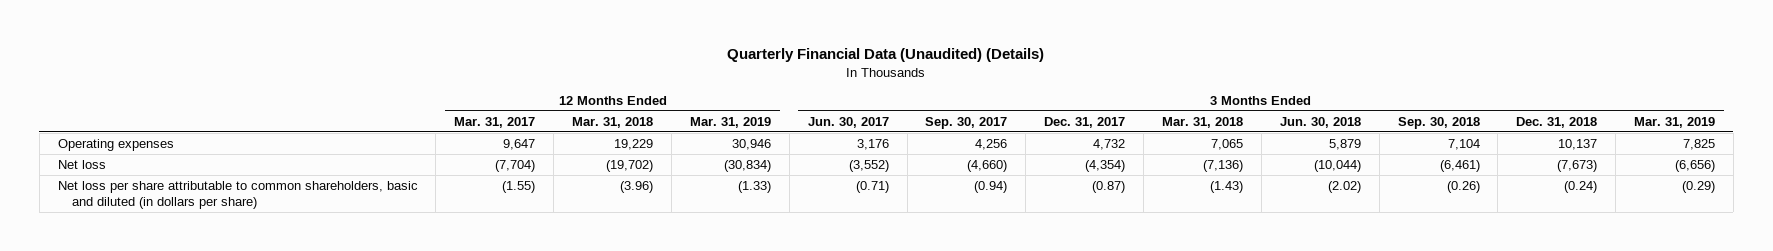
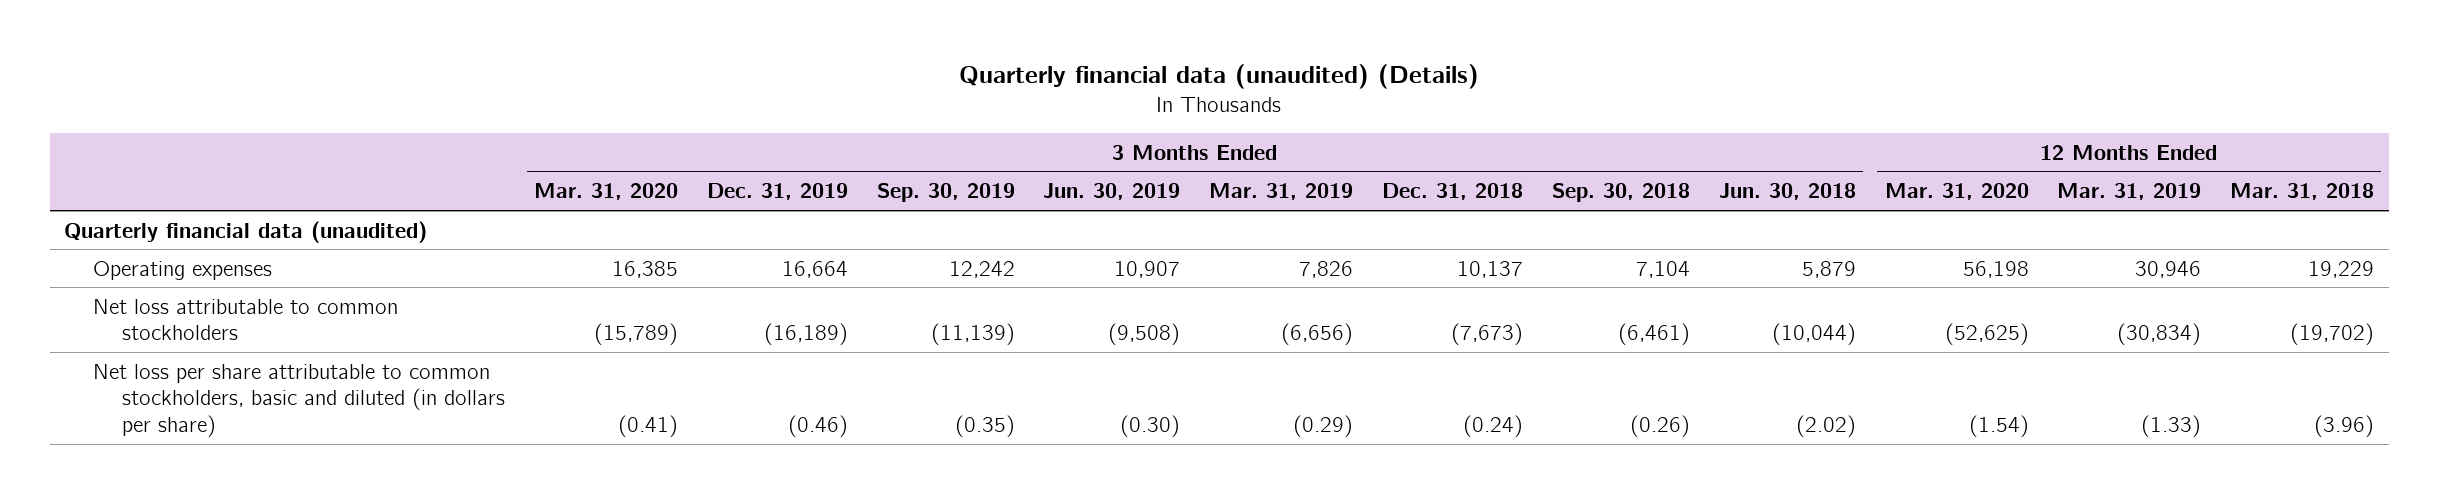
- Quarterly Financial Data (Unaudited) (Details)
+ Quarterly financial data (unaudited) (Details)
- | 12 Months Ended Mar. 31, 2017 | 12 Months Ended Mar. 31, 2018 | 12 Months Ended Mar. 31, 2019 | 3 Months Ended Jun. 30, 2017 | 3 Months Ended Sep. 30, 2017 | 3 Months Ended Dec. 31, 2017 | 3 Months Ended Mar. 31, 2018 | 3 Months Ended Jun. 30, 2018 | 3 Months Ended Sep. 30, 2018 | 3 Months Ended Dec. 31, 2018 | 3 Months Ended Mar. 31, 2019
+ | 3 Months Ended Mar. 31, 2020 | 3 Months Ended Dec. 31, 2019 | 3 Months Ended Sep. 30, 2019 | 3 Months Ended Jun. 30, 2019 | 3 Months Ended Mar. 31, 2019 | 3 Months Ended Dec. 31, 2018 | 3 Months Ended Sep. 30, 2018 | 3 Months Ended Jun. 30, 2018 | 12 Months Ended Mar. 31, 2020 | 12 Months Ended Mar. 31, 2019 | 12 Months Ended Mar. 31, 2018
- Operating expenses | 9,647 | 19,229 | 30,946 | 3,176 | 4,256 | 4,732 | 7,065 | 5,879 | 7,104 | 10,137 | 7,825
- Net loss | (7,704) | (19,702) | (30,834) | (3,552) | (4,660) | (4,354) | (7,136) | (10,044) | (6,461) | (7,673) | (6,656)
- Net loss per share attributable to common shareholders, basic and diluted (in dollars per share) | (1.55) | (3.96) | (1.33) | (0.71) | (0.94) | (0.87) | (1.43) | (2.02) | (0.26) | (0.24) | (0.29)
+ Quarterly financial data (unaudited)
+ Operating expenses | 16,385 | 16,664 | 12,242 | 10,907 | 7,826 | 10,137 | 7,104 | 5,879 | 56,198 | 30,946 | 19,229
+ Net loss attributable to common stockholders | (15,789) | (16,189) | (11,139) | (9,508) | (6,656) | (7,673) | (6,461) | (10,044) | (52,625) | (30,834) | (19,702)
+ Net loss per share attributable to common stockholders, basic and diluted (in dollars per share) | (0.41) | (0.46) | (0.35) | (0.30) | (0.29) | (0.24) | (0.26) | (2.02) | (1.54) | (1.33) | (3.96)

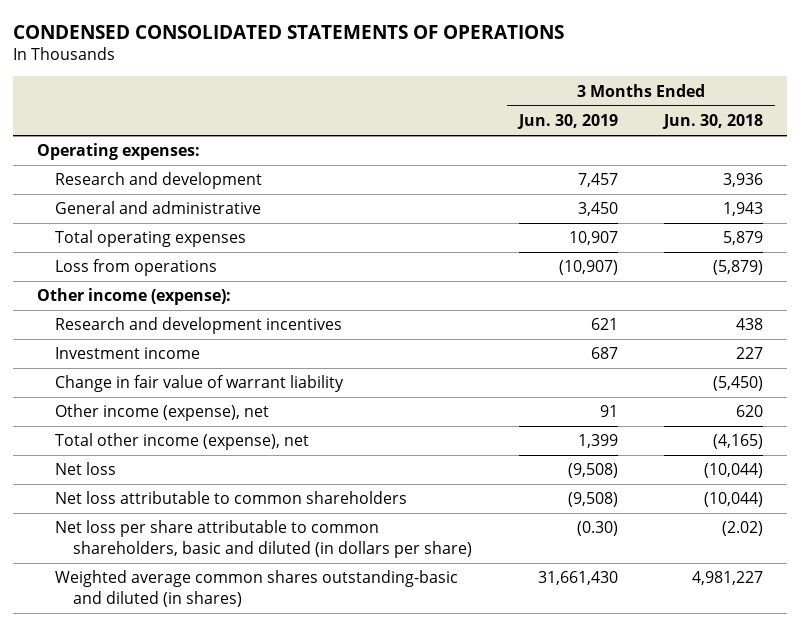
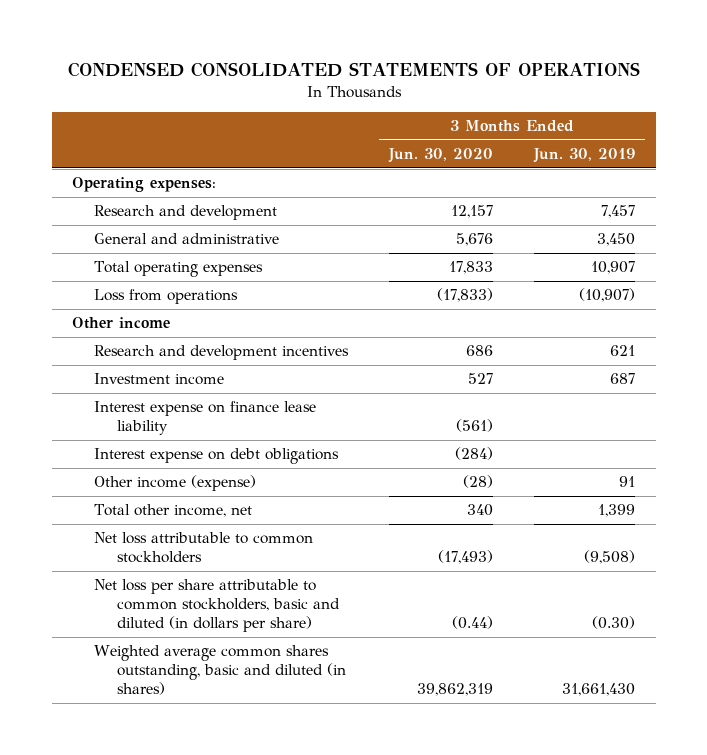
- | 3 Months Ended Jun. 30, 2019 | 3 Months Ended Jun. 30, 2018
+ | 3 Months Ended Jun. 30, 2020 | 3 Months Ended Jun. 30, 2019
- Other income (expense):
+ Other income
- Change in fair value of warrant liability | | (5,450)
- Other income (expense), net | 91 | 620
- Total other income (expense), net | 1,399 | (4,165)
- Net loss | (9,508) | (10,044)
- Net loss attributable to common shareholders | (9,508) | (10,044)
- Net loss per share attributable to common shareholders, basic and diluted (in dollars per share) | (0.30) | (2.02)
- Weighted average common shares outstanding-basic and diluted (in shares) | 31,661,430 | 4,981,227
+ Interest expense on finance lease liability | (561) |
+ Interest expense on debt obligations | (284) |
+ Other income (expense) | (28) | 91
+ Total other income, net | 340 | 1,399
+ Net loss attributable to common stockholders | (17,493) | (9,508)
+ Net loss per share attributable to common stockholders, basic and diluted (in dollars per share) | (0.44) | (0.30)
+ Weighted average common shares outstanding, basic and diluted (in shares) | 39,862,319 | 31,661,430

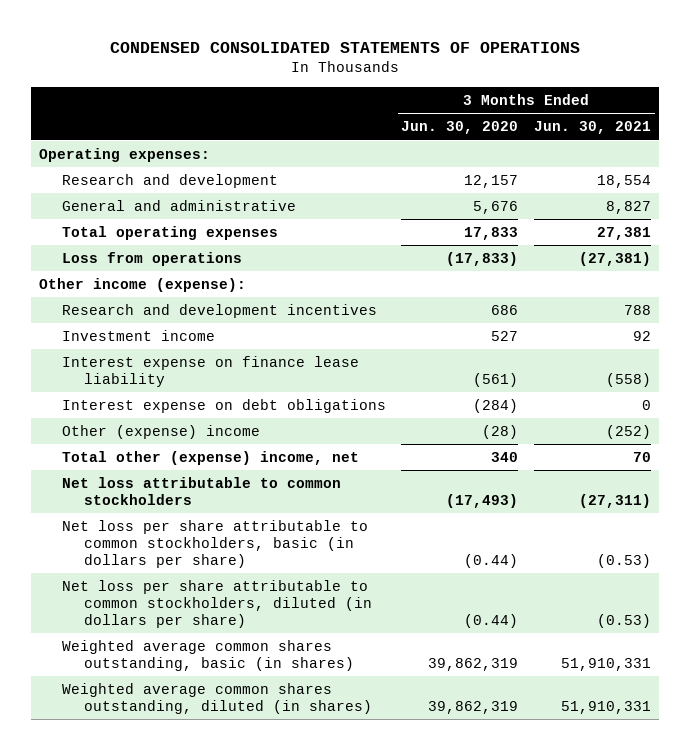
- | 3 Months Ended Jun. 30, 2020 | 3 Months Ended Jun. 30, 2019
+ | 3 Months Ended Jun. 30, 2020 | 3 Months Ended Jun. 30, 2021
- Other income
+ Other income (expense):
- Other income (expense) | (28) | 91
- Total other income, net | 340 | 1,399
+ Other (expense) income | (28) | (252)
+ Total other (expense) income, net | 340 | 70
- Net loss per share attributable to common stockholders, basic and diluted (in dollars per share) | (0.44) | (0.30)
- Weighted average common shares outstanding, basic and diluted (in shares) | 39,862,319 | 31,661,430
+ Net loss per share attributable to common stockholders, basic (in dollars per share) | (0.44) | (0.53)
+ Net loss per share attributable to common stockholders, diluted (in dollars per share) | (0.44) | (0.53)
+ Weighted average common shares outstanding, basic (in shares) | 39,862,319 | 51,910,331
+ Weighted average common shares outstanding, diluted (in shares) | 39,862,319 | 51,910,331

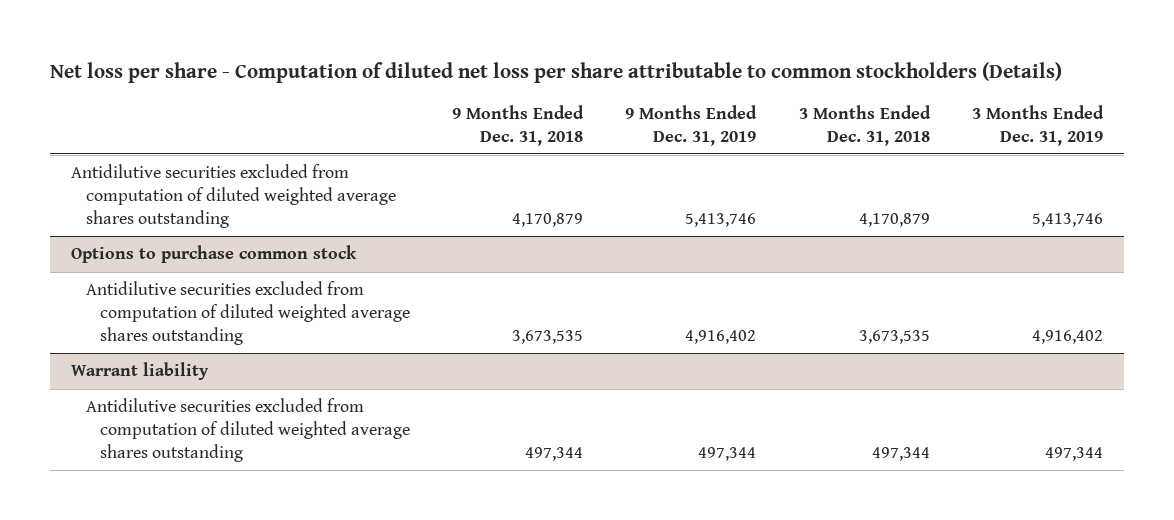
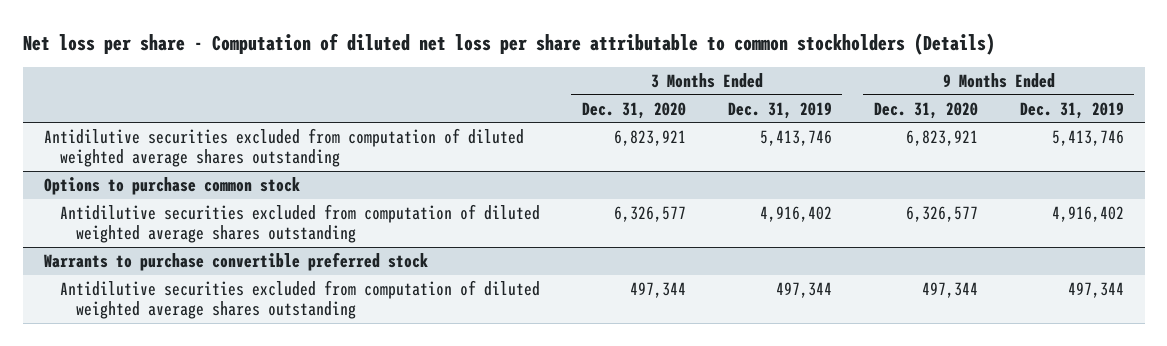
- | 9 Months Ended Dec. 31, 2018 | 9 Months Ended Dec. 31, 2019 | 3 Months Ended Dec. 31, 2018 | 3 Months Ended Dec. 31, 2019
+ | 3 Months Ended Dec. 31, 2020 | 3 Months Ended Dec. 31, 2019 | 9 Months Ended Dec. 31, 2020 | 9 Months Ended Dec. 31, 2019
- Warrant liability
+ Warrants to purchase convertible preferred stock

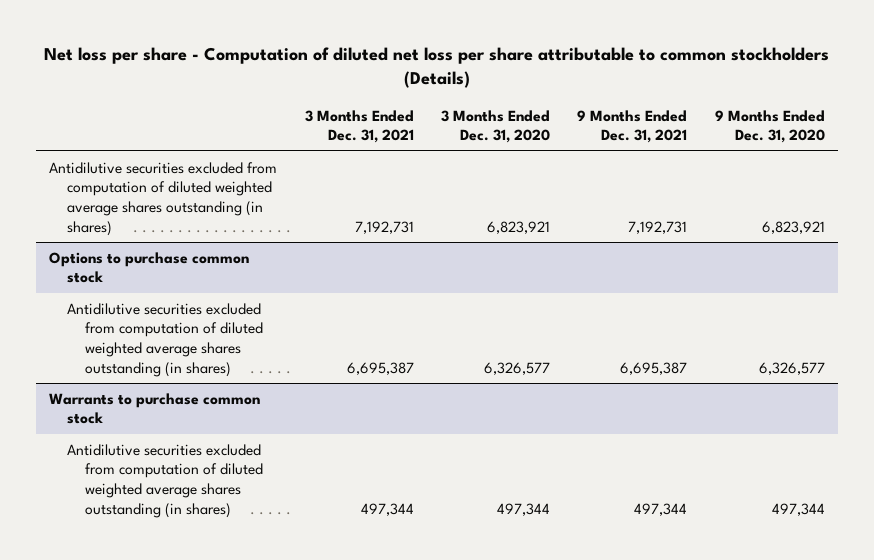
- | 3 Months Ended Dec. 31, 2020 | 3 Months Ended Dec. 31, 2019 | 9 Months Ended Dec. 31, 2020 | 9 Months Ended Dec. 31, 2019
+ | 3 Months Ended Dec. 31, 2021 | 3 Months Ended Dec. 31, 2020 | 9 Months Ended Dec. 31, 2021 | 9 Months Ended Dec. 31, 2020
- Antidilutive securities excluded from computation of diluted weighted average shares outstanding | 6,823,921 | 5,413,746 | 6,823,921 | 5,413,746
+ Antidilutive securities excluded from computation of diluted weighted average shares outstanding (in shares) | 7,192,731 | 6,823,921 | 7,192,731 | 6,823,921
@ Options to purchase common stock
- Antidilutive securities excluded from computation of diluted weighted average shares outstanding | 6,326,577 | 4,916,402 | 6,326,577 | 4,916,402
- Warrants to purchase convertible preferred stock
- Antidilutive securities excluded from computation of diluted weighted average shares outstanding | 497,344 | 497,344 | 497,344 | 497,344
@ Options to purchase common stock
+ Antidilutive securities excluded from computation of diluted weighted average shares outstanding (in shares) | 6,695,387 | 6,326,577 | 6,695,387 | 6,326,577
+ Warrants to purchase common stock
+ Antidilutive securities excluded from computation of diluted weighted average shares outstanding (in shares) | 497,344 | 497,344 | 497,344 | 497,344

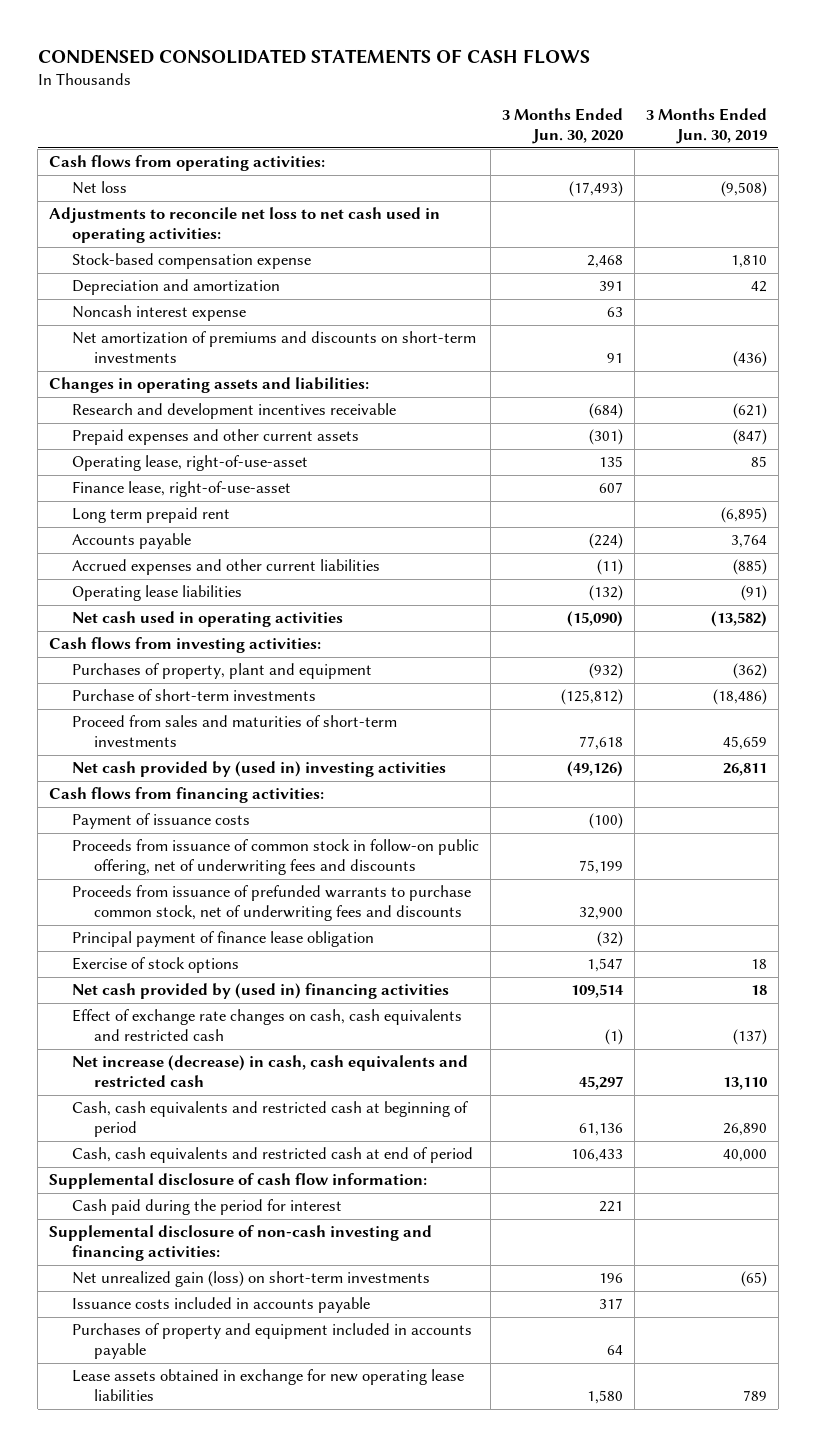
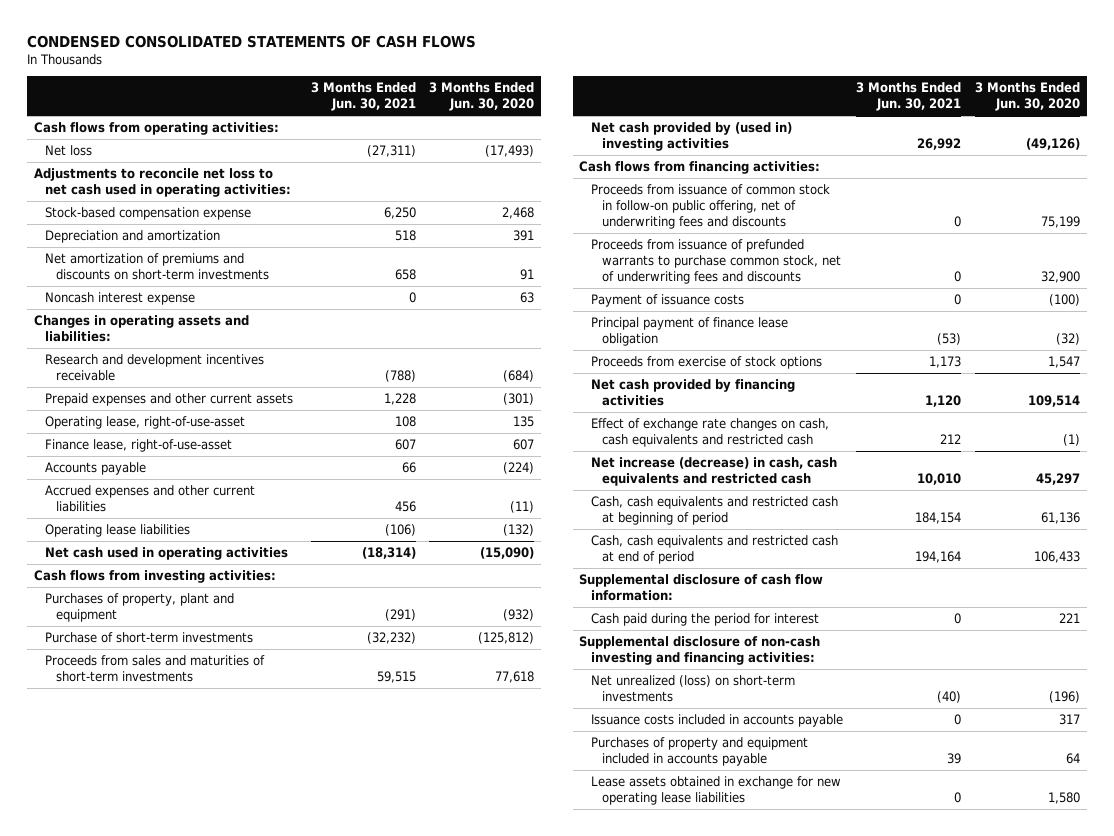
- | 3 Months Ended Jun. 30, 2020 | 3 Months Ended Jun. 30, 2019
+ | 3 Months Ended Jun. 30, 2021 | 3 Months Ended Jun. 30, 2020
moved down: Noncash interest expense | 0 | 63
- Long term prepaid rent | | (6,895)
- Proceed from sales and maturities of short-term investments | 77,618 | 45,659
+ Proceeds from sales and maturities of short-term investments | 59,515 | 77,618
moved down: Payment of issuance costs | 0 | (100)
- Exercise of stock options | 1,547 | 18
- Net cash provided by (used in) financing activities | 109,514 | 18
+ Proceeds from exercise of stock options | 1,173 | 1,547
+ Net cash provided by financing activities | 1,120 | 109,514
- Net unrealized gain (loss) on short-term investments | 196 | (65)
+ Net unrealized (loss) on short-term investments | (40) | (196)

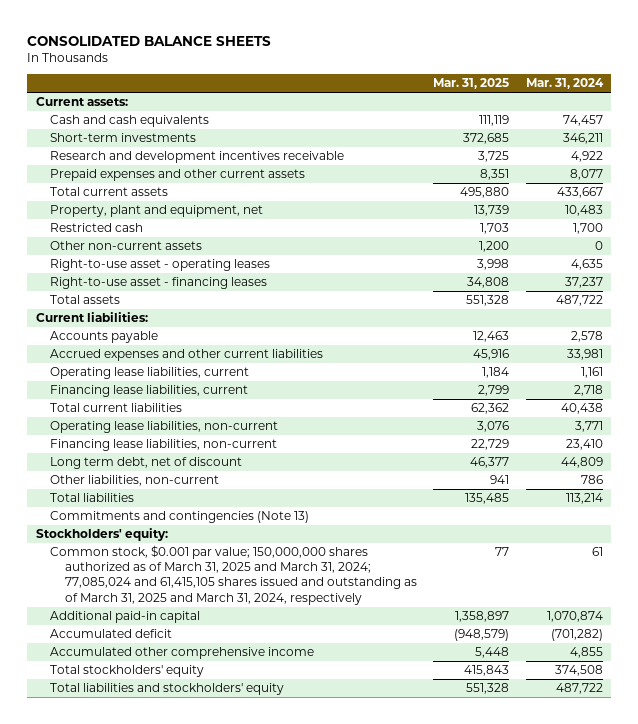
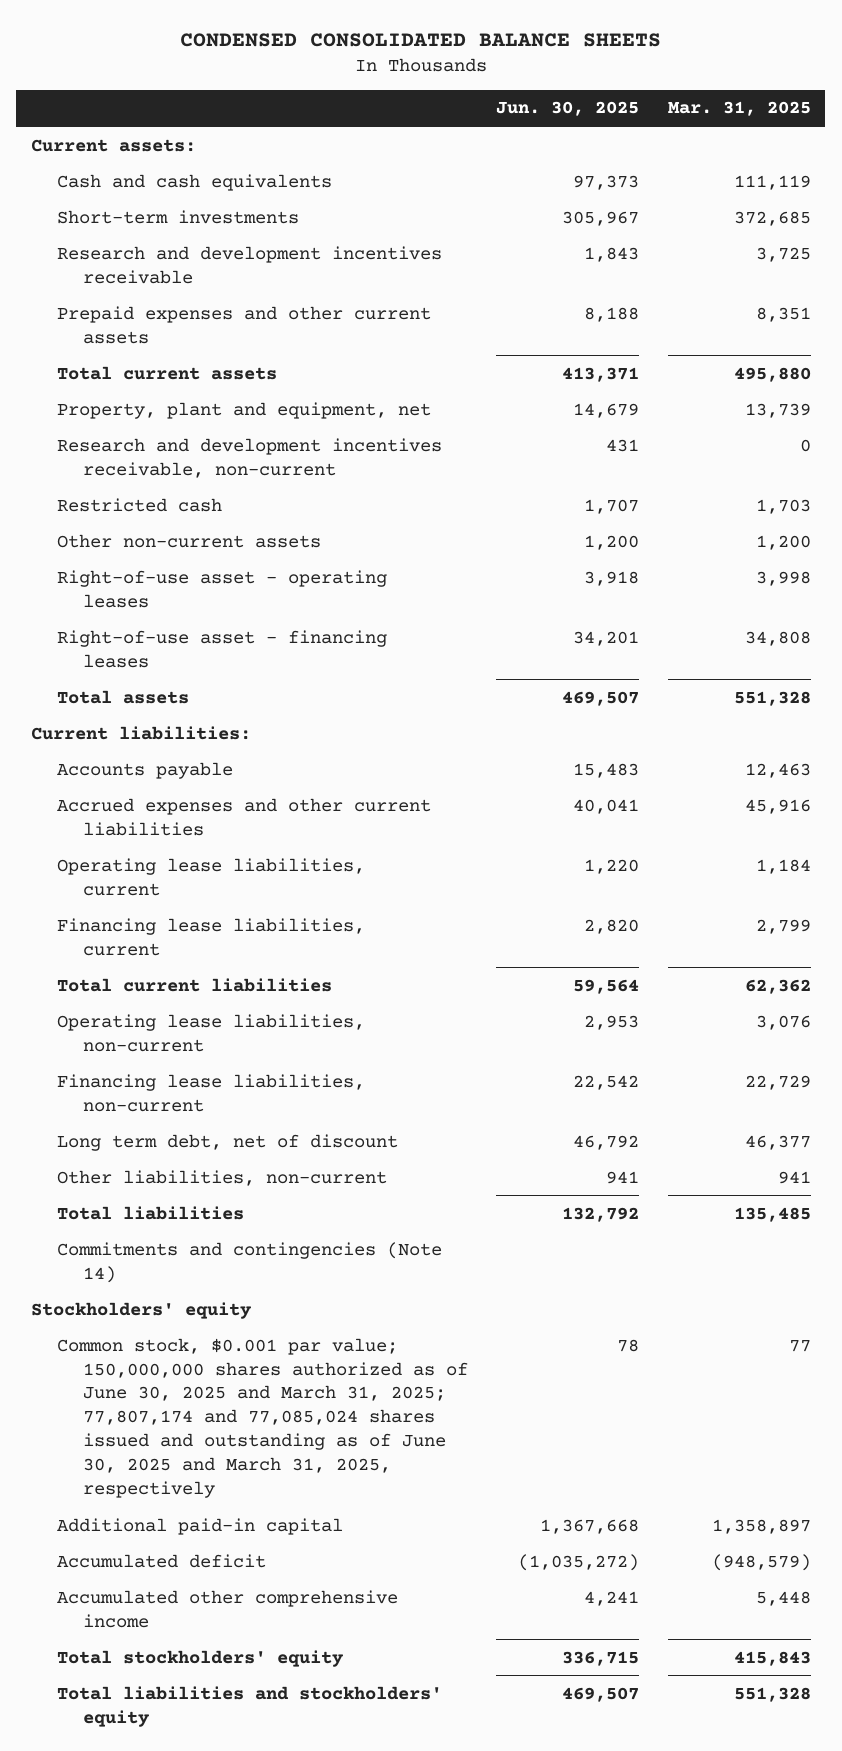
- CONSOLIDATED BALANCE SHEETS
+ CONDENSED CONSOLIDATED BALANCE SHEETS
- | Mar. 31, 2025 | Mar. 31, 2024
+ | Jun. 30, 2025 | Mar. 31, 2025
+ Research and development incentives receivable, non-current | 431 | 0
- Right-to-use asset - operating leases | 3,998 | 4,635
- Right-to-use asset - financing leases | 34,808 | 37,237
+ Right-of-use asset - operating leases | 3,918 | 3,998
+ Right-of-use asset - financing leases | 34,201 | 34,808
- Commitments and contingencies (Note 13)
- Stockholders' equity:
- Common stock, $0.001 par value; 150,000,000 shares authorized as of March 31, 2025 and March 31, 2024; 77,085,024 and 61,415,105 shares issued and outstanding as of March 31, 2025 and March 31, 2024, respectively | 77 | 61
+ Commitments and contingencies (Note 14)
+ Stockholders' equity
+ Common stock, $0.001 par value; 150,000,000 shares authorized as of June 30, 2025 and March 31, 2025; 77,807,174 and 77,085,024 shares issued and outstanding as of June 30, 2025 and March 31, 2025, respectively | 78 | 77

